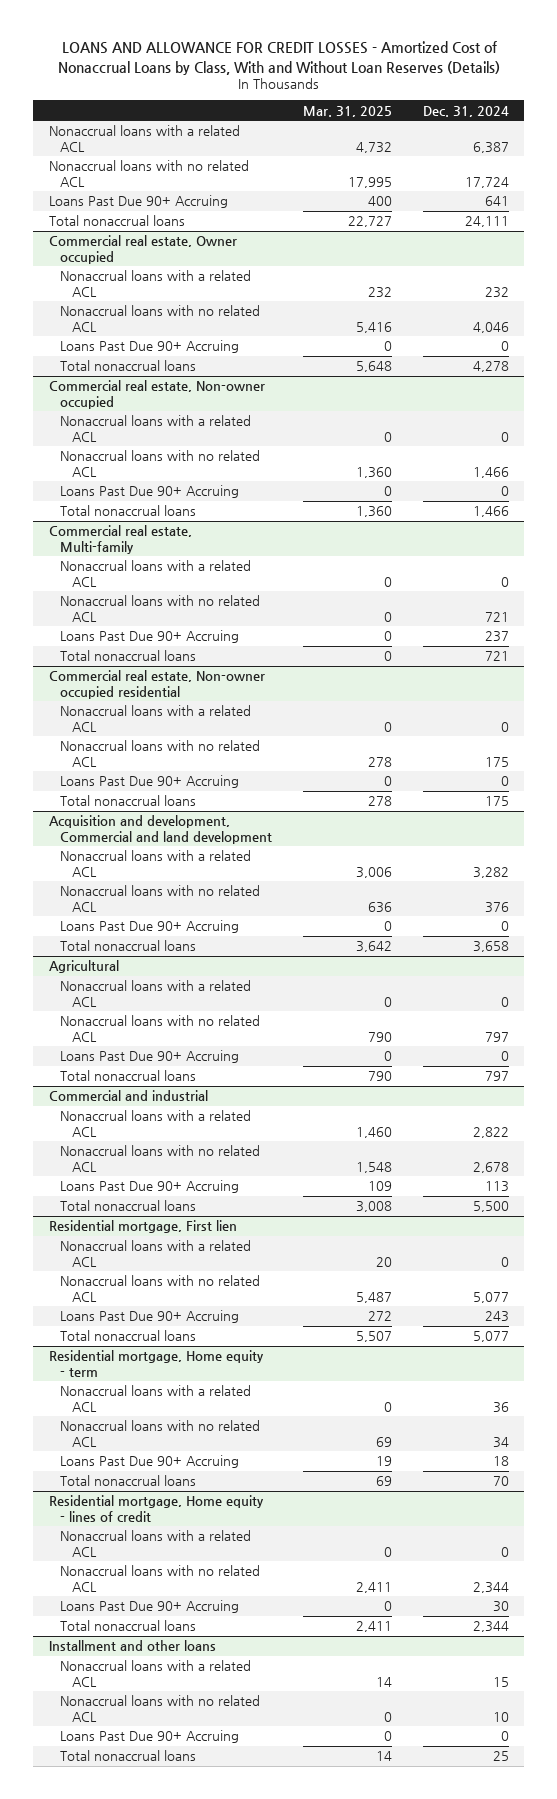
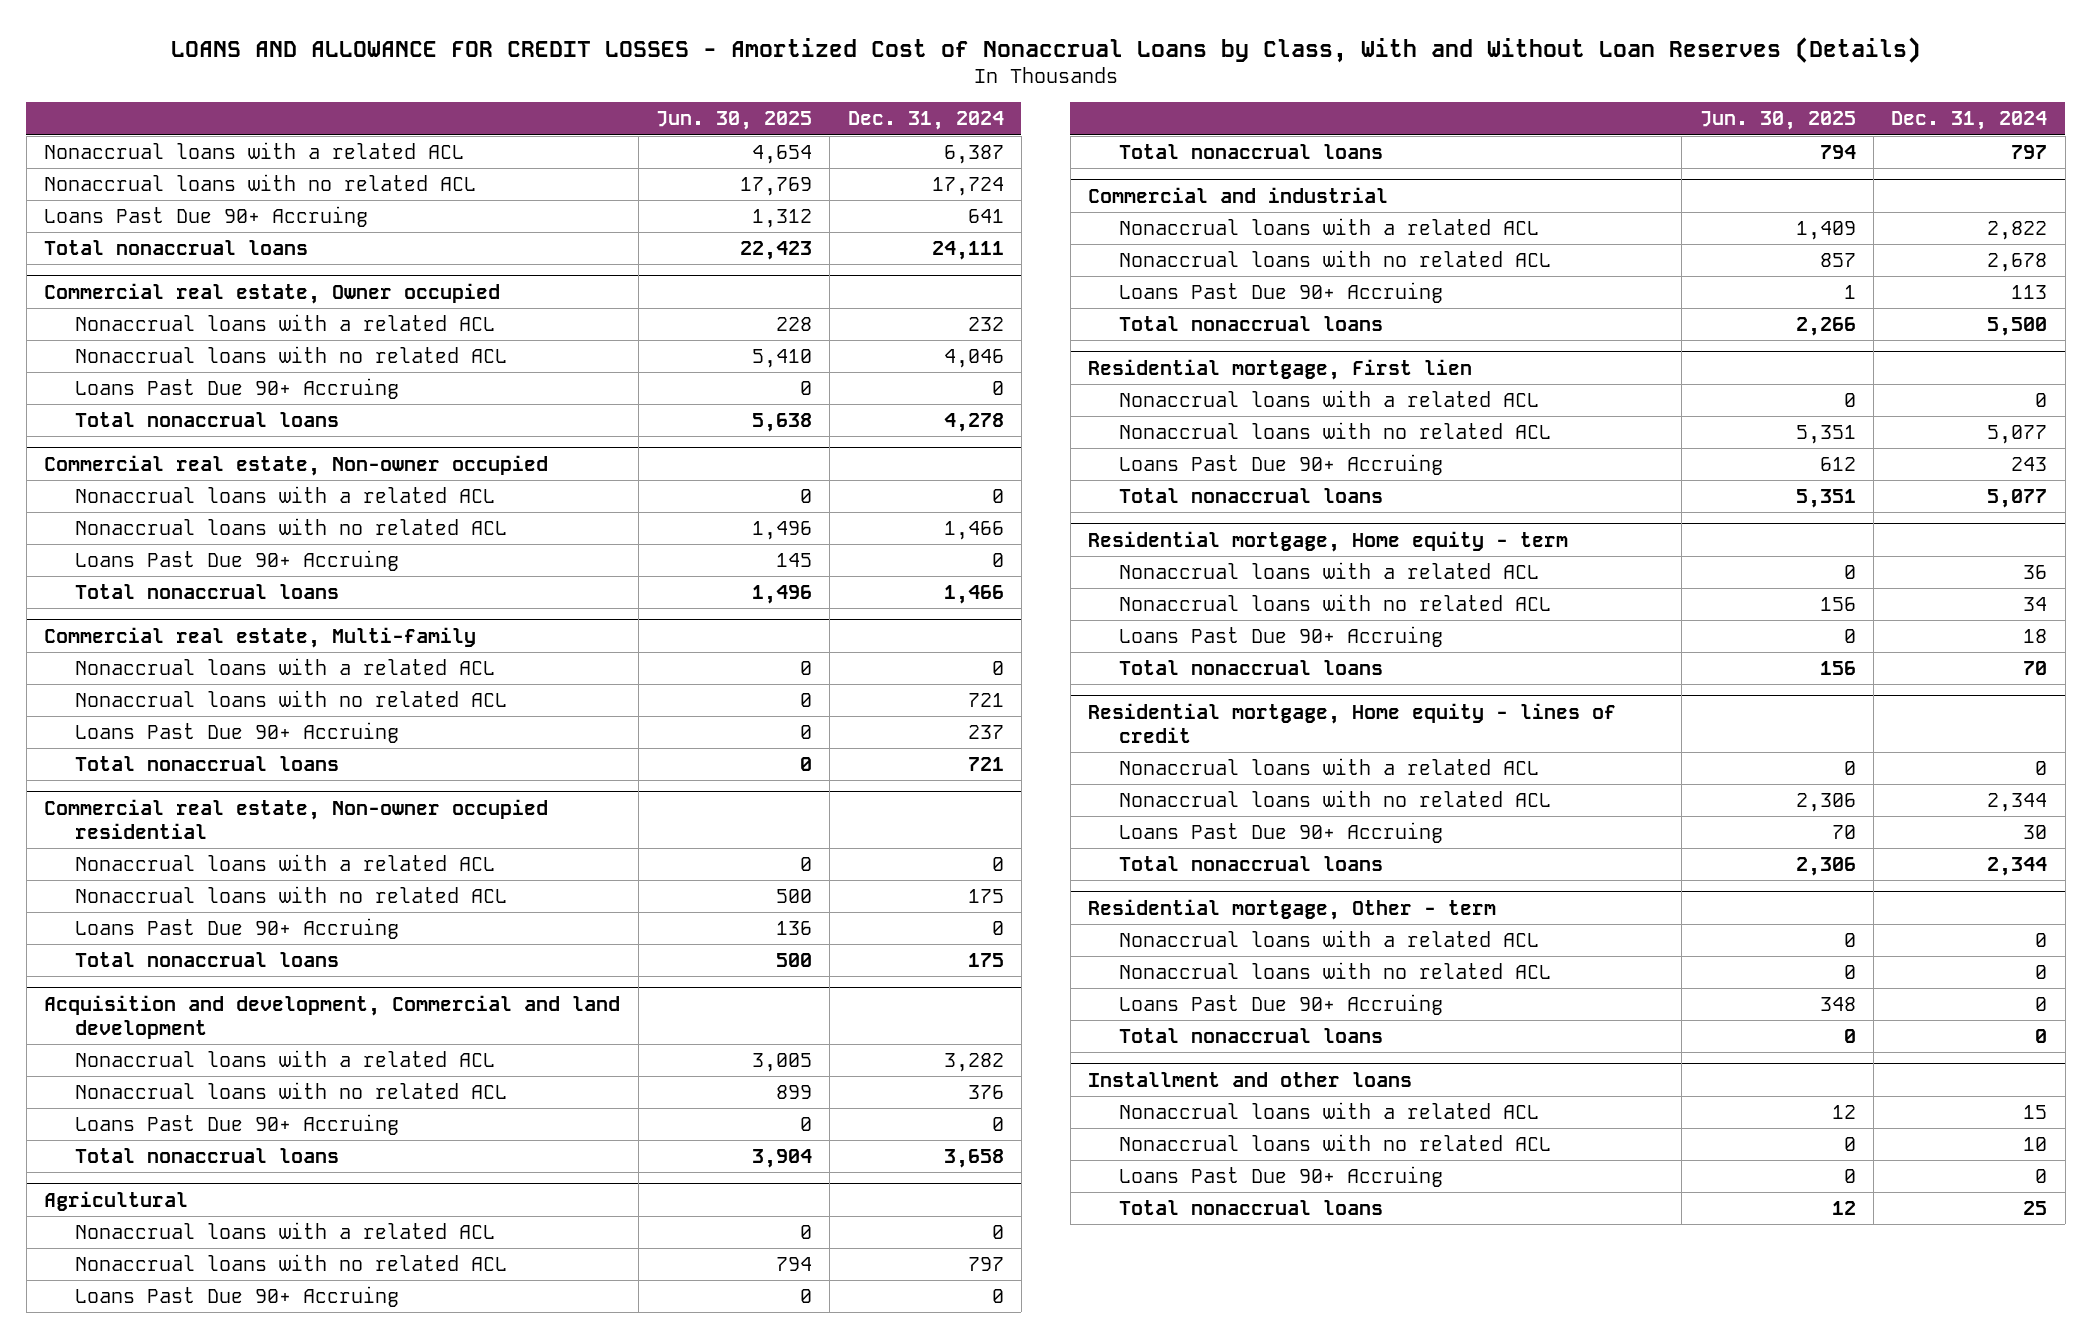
- | Mar. 31, 2025 | Dec. 31, 2024
+ | Jun. 30, 2025 | Dec. 31, 2024
+ Residential mortgage, Other - term
+ Nonaccrual loans with a related ACL | 0 | 0
+ Nonaccrual loans with no related ACL | 0 | 0
+ Loans Past Due 90+ Accruing | 348 | 0
+ Total nonaccrual loans | 0 | 0

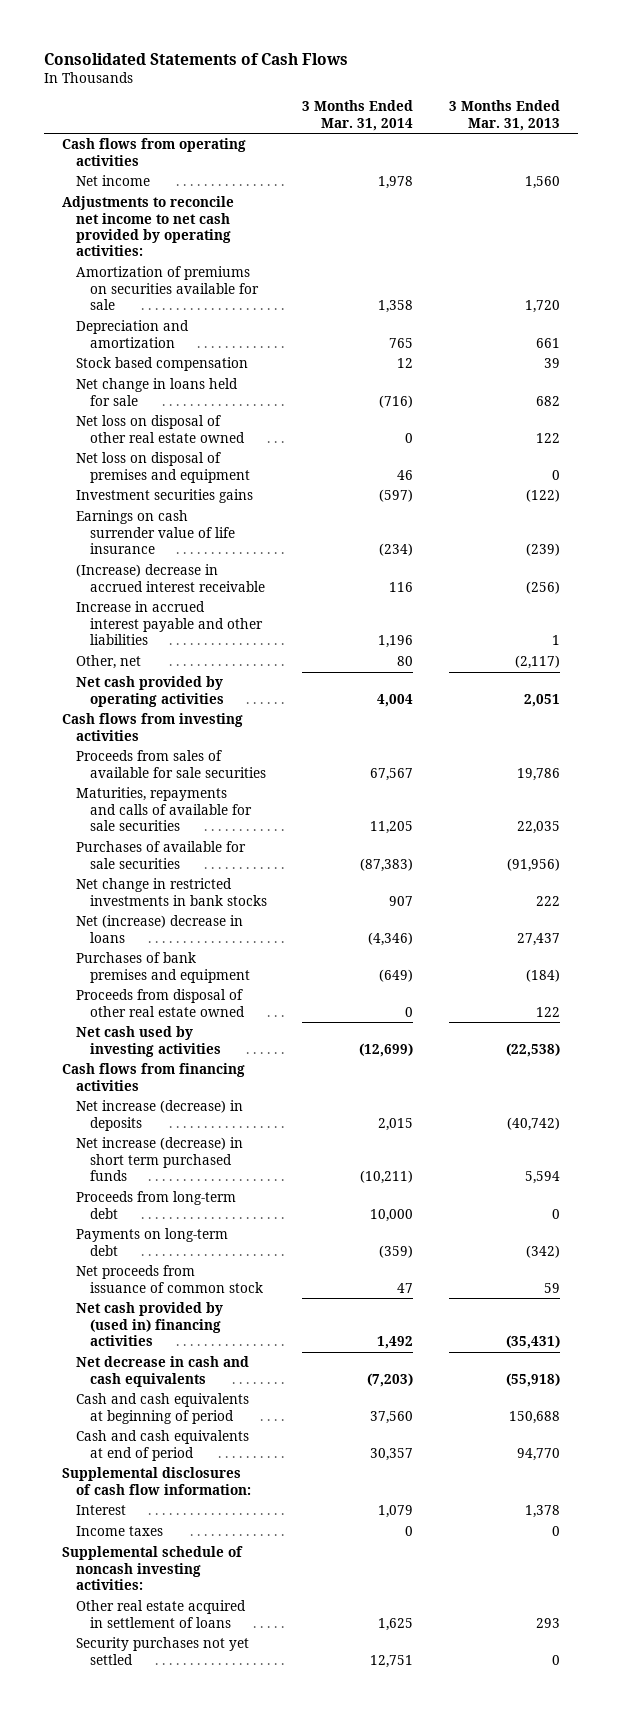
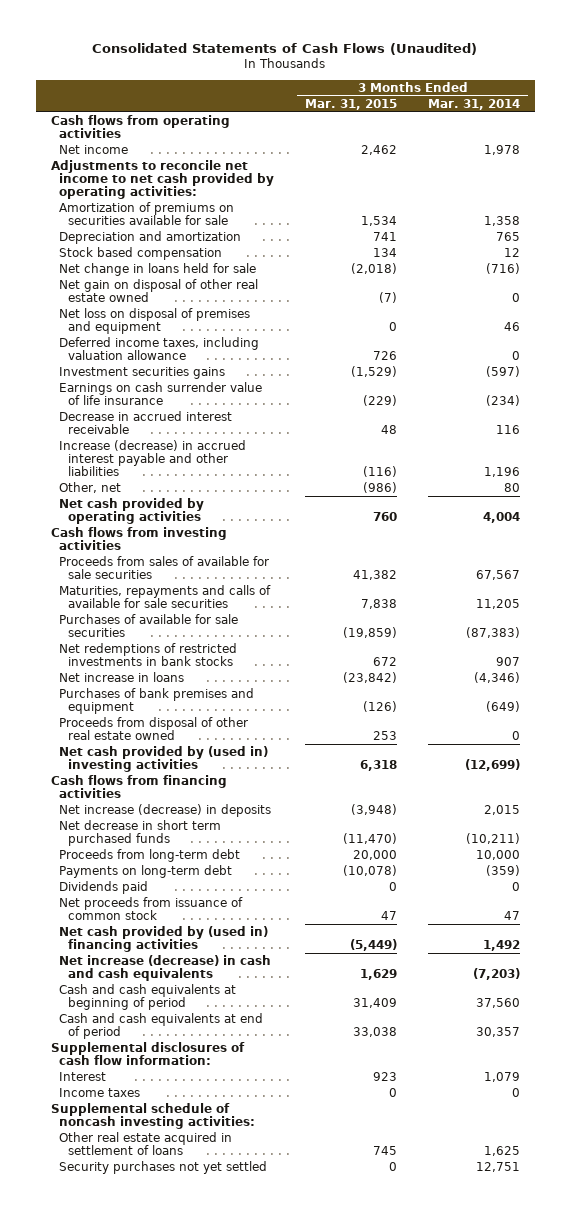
- Consolidated Statements of Cash Flows
+ Consolidated Statements of Cash Flows (Unaudited)
- | 3 Months Ended Mar. 31, 2014 | 3 Months Ended Mar. 31, 2013
+ | 3 Months Ended Mar. 31, 2015 | 3 Months Ended Mar. 31, 2014
- Net loss on disposal of other real estate owned | 0 | 122
+ Net gain on disposal of other real estate owned | (7) | 0
+ Deferred income taxes, including valuation allowance | 726 | 0
- (Increase) decrease in accrued interest receivable | 116 | (256)
- Increase in accrued interest payable and other liabilities | 1,196 | 1
+ Decrease in accrued interest receivable | 48 | 116
+ Increase (decrease) in accrued interest payable and other liabilities | (116) | 1,196
- Net change in restricted investments in bank stocks | 907 | 222
- Net (increase) decrease in loans | (4,346) | 27,437
+ Net redemptions of restricted investments in bank stocks | 672 | 907
+ Net increase in loans | (23,842) | (4,346)
- Net cash used by investing activities | (12,699) | (22,538)
+ Net cash provided by (used in) investing activities | 6,318 | (12,699)
- Net increase (decrease) in short term purchased funds | (10,211) | 5,594
+ Net decrease in short term purchased funds | (11,470) | (10,211)
+ Dividends paid | 0 | 0
- Net decrease in cash and cash equivalents | (7,203) | (55,918)
+ Net increase (decrease) in cash and cash equivalents | 1,629 | (7,203)

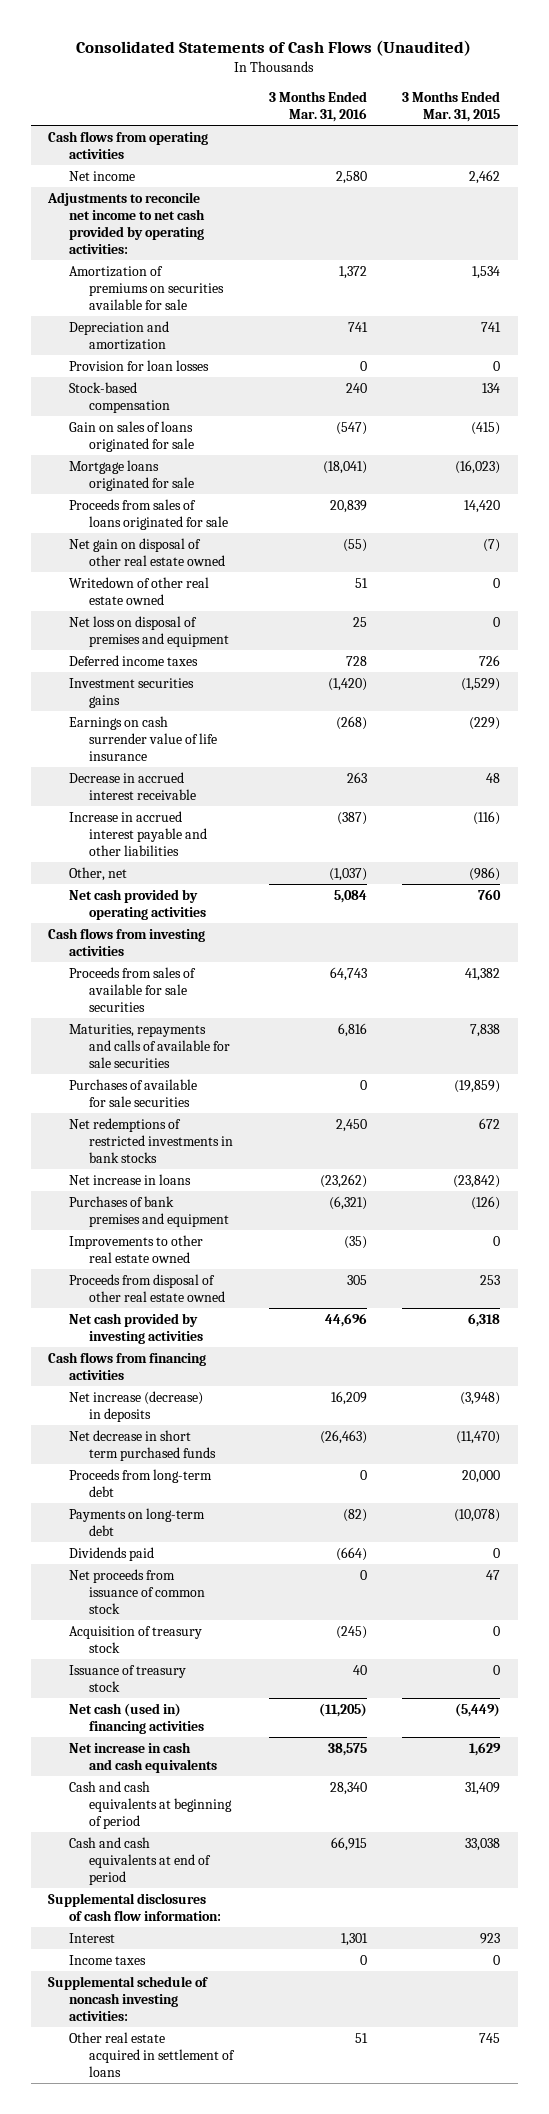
- | 3 Months Ended Mar. 31, 2015 | 3 Months Ended Mar. 31, 2014
+ | 3 Months Ended Mar. 31, 2016 | 3 Months Ended Mar. 31, 2015
- Stock based compensation | 134 | 12
- Net change in loans held for sale | (2,018) | (716)
+ Provision for loan losses | 0 | 0
+ Stock-based compensation | 240 | 134
+ Gain on sales of loans originated for sale | (547) | (415)
+ Mortgage loans originated for sale | (18,041) | (16,023)
+ Proceeds from sales of loans originated for sale | 20,839 | 14,420
+ Writedown of other real estate owned | 51 | 0
- Deferred income taxes, including valuation allowance | 726 | 0
+ Deferred income taxes | 728 | 726
- Increase (decrease) in accrued interest payable and other liabilities | (116) | 1,196
+ Increase in accrued interest payable and other liabilities | (387) | (116)
+ Improvements to other real estate owned | (35) | 0
- Net cash provided by (used in) investing activities | 6,318 | (12,699)
+ Net cash provided by investing activities | 44,696 | 6,318
- Net cash provided by (used in) financing activities | (5,449) | 1,492
- Net increase (decrease) in cash and cash equivalents | 1,629 | (7,203)
+ Acquisition of treasury stock | (245) | 0
+ Issuance of treasury stock | 40 | 0
+ Net cash (used in) financing activities | (11,205) | (5,449)
+ Net increase in cash and cash equivalents | 38,575 | 1,629
- Security purchases not yet settled | 0 | 12,751

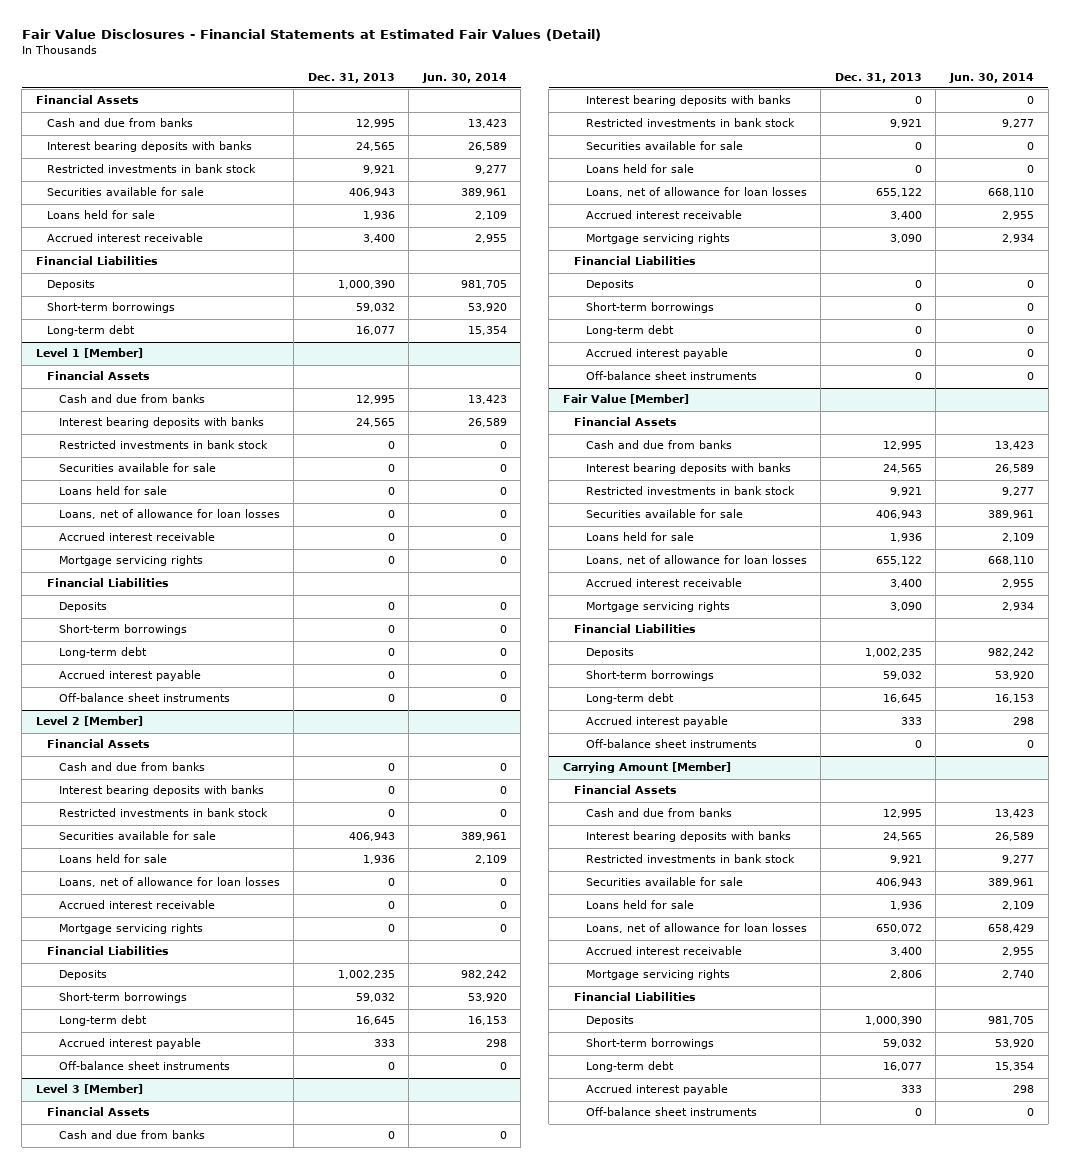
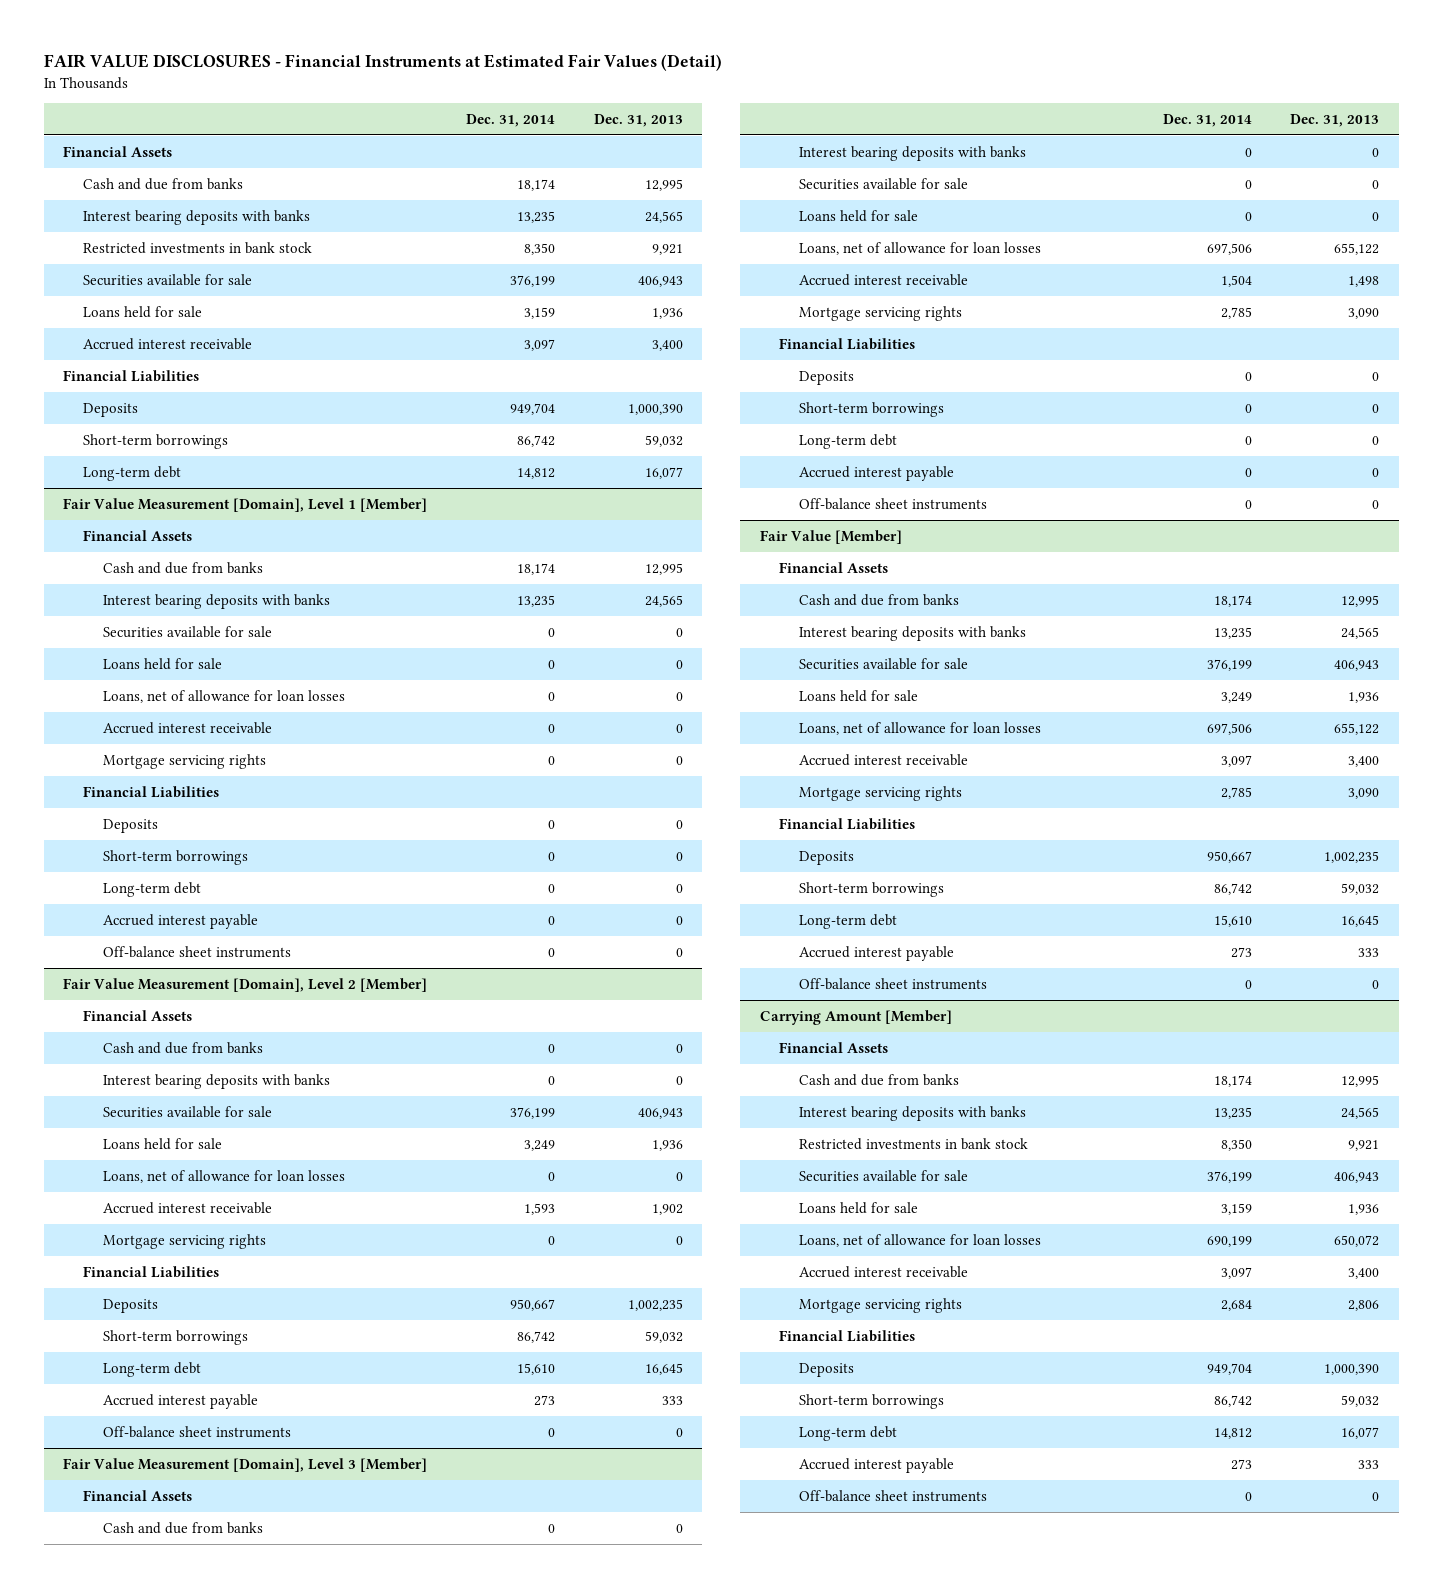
- Fair Value Disclosures - Financial Statements at Estimated Fair Values (Detail)
+ FAIR VALUE DISCLOSURES - Financial Instruments at Estimated Fair Values (Detail)
- | Dec. 31, 2013 | Jun. 30, 2014
+ | Dec. 31, 2014 | Dec. 31, 2013
- Level 1 [Member]
+ Fair Value Measurement [Domain], Level 1 [Member]
- Restricted investments in bank stock | 0 | 0
- Level 2 [Member]
+ Fair Value Measurement [Domain], Level 2 [Member]
- Restricted investments in bank stock | 0 | 0
- Accrued interest receivable | 0 | 0
+ Accrued interest receivable | 1,593 | 1,902
- Level 3 [Member]
+ Fair Value Measurement [Domain], Level 3 [Member]
- Restricted investments in bank stock | 9,921 | 9,277
- Accrued interest receivable | 3,400 | 2,955
+ Accrued interest receivable | 1,504 | 1,498
@ Fair Value [Member]
- Restricted investments in bank stock | 9,921 | 9,277

